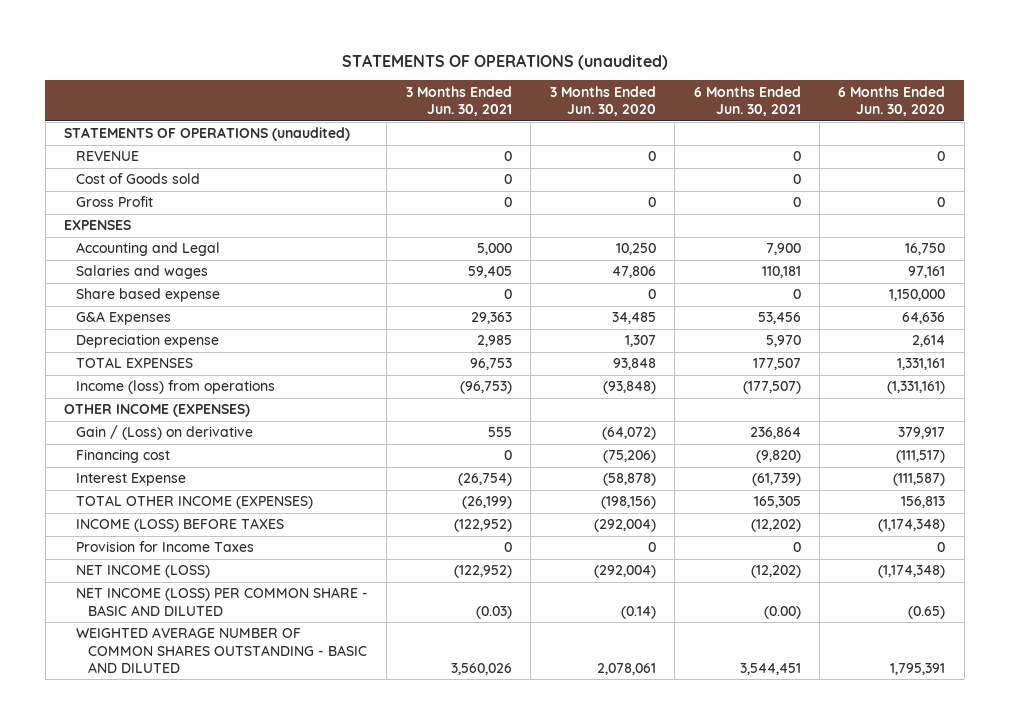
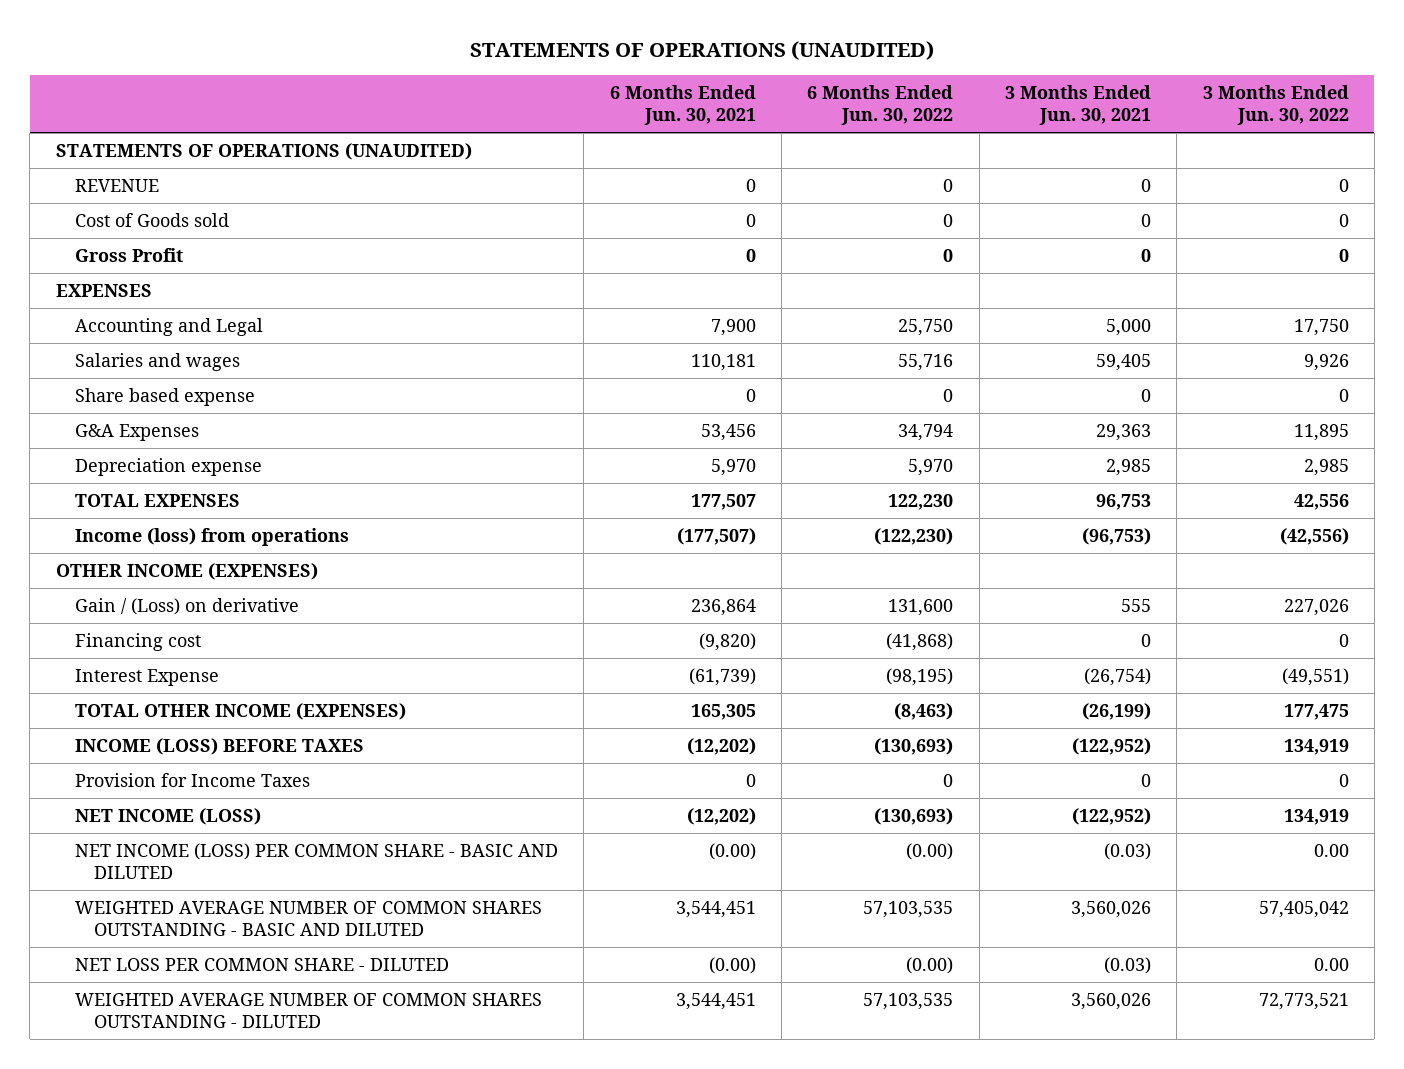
- STATEMENTS OF OPERATIONS (unaudited)
+ STATEMENTS OF OPERATIONS (UNAUDITED)
- | 3 Months Ended Jun. 30, 2021 | 3 Months Ended Jun. 30, 2020 | 6 Months Ended Jun. 30, 2021 | 6 Months Ended Jun. 30, 2020
+ | 6 Months Ended Jun. 30, 2021 | 6 Months Ended Jun. 30, 2022 | 3 Months Ended Jun. 30, 2021 | 3 Months Ended Jun. 30, 2022
- STATEMENTS OF OPERATIONS (unaudited)
+ STATEMENTS OF OPERATIONS (UNAUDITED)
+ NET LOSS PER COMMON SHARE - DILUTED | (0.00) | (0.00) | (0.03) | 0.00
+ WEIGHTED AVERAGE NUMBER OF COMMON SHARES OUTSTANDING - DILUTED | 3,544,451 | 57,103,535 | 3,560,026 | 72,773,521

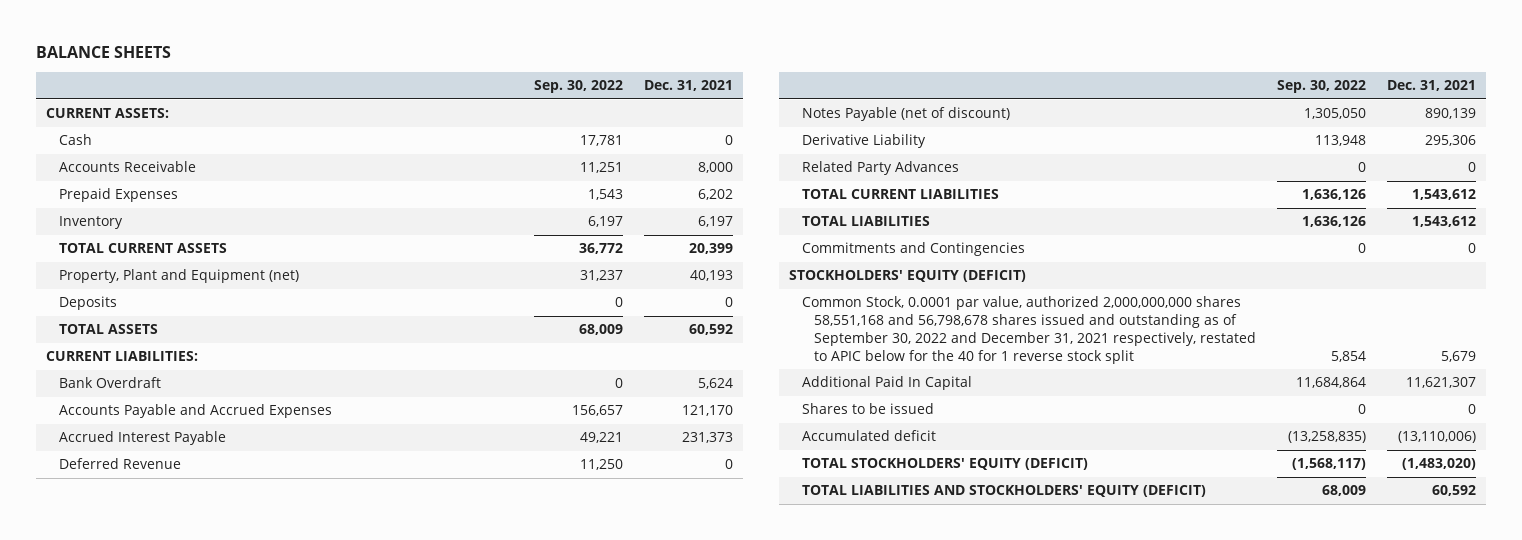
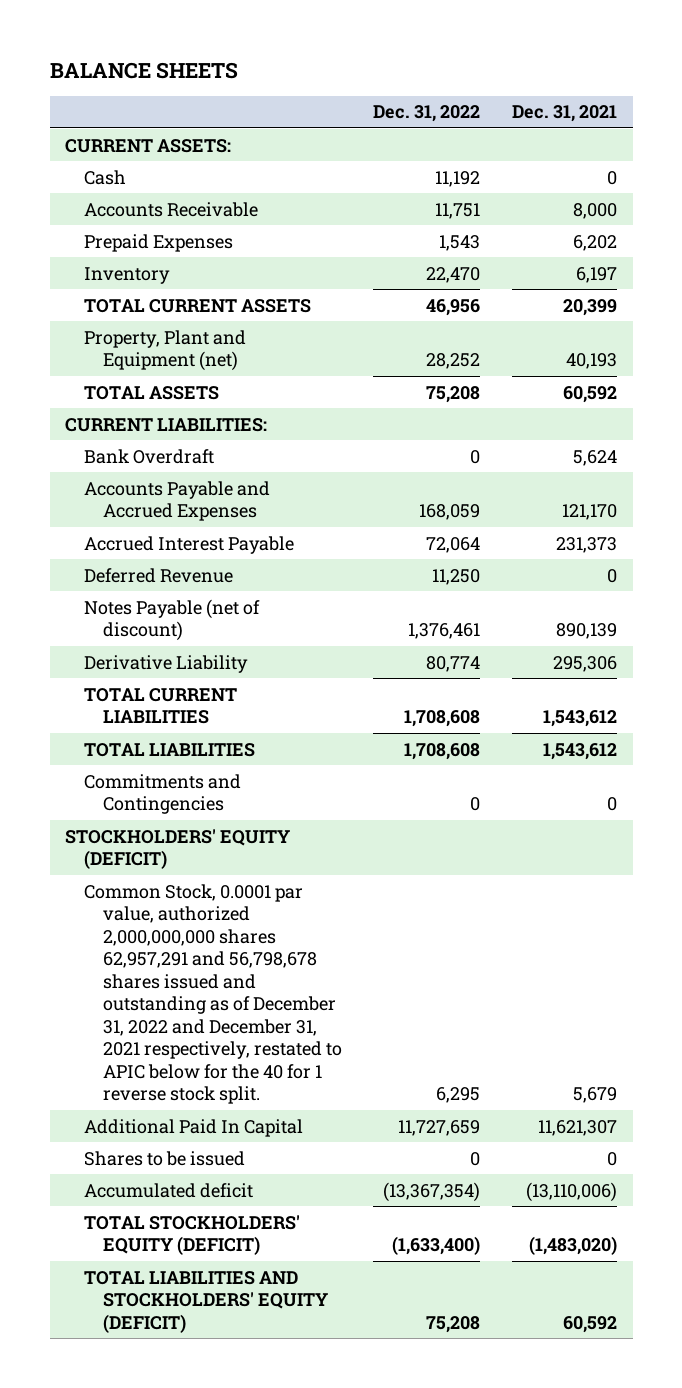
- | Sep. 30, 2022 | Dec. 31, 2021
+ | Dec. 31, 2022 | Dec. 31, 2021
- Deposits | 0 | 0
- Related Party Advances | 0 | 0
- Common Stock, 0.0001 par value, authorized 2,000,000,000 shares 58,551,168 and 56,798,678 shares issued and outstanding as of September 30, 2022 and December 31, 2021 respectively, restated to APIC below for the 40 for 1 reverse stock split | 5,854 | 5,679
+ Common Stock, 0.0001 par value, authorized 2,000,000,000 shares 62,957,291 and 56,798,678 shares issued and outstanding as of December 31, 2022 and December 31, 2021 respectively, restated to APIC below for the 40 for 1 reverse stock split. | 6,295 | 5,679

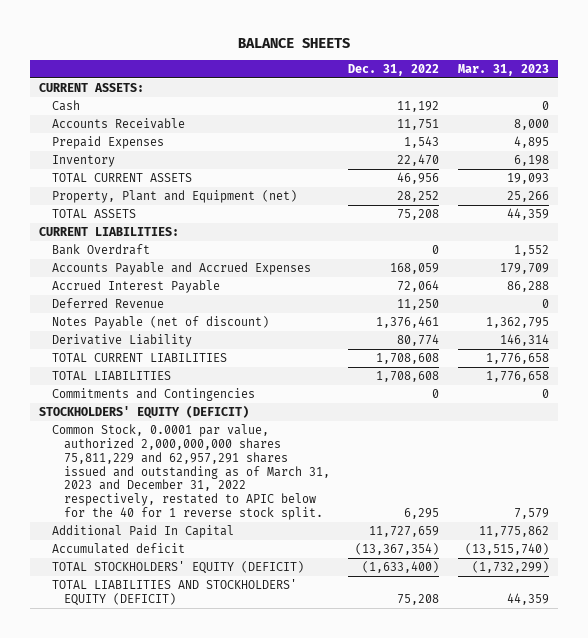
- | Dec. 31, 2022 | Dec. 31, 2021
+ | Dec. 31, 2022 | Mar. 31, 2023
- Common Stock, 0.0001 par value, authorized 2,000,000,000 shares 62,957,291 and 56,798,678 shares issued and outstanding as of December 31, 2022 and December 31, 2021 respectively, restated to APIC below for the 40 for 1 reverse stock split. | 6,295 | 5,679
+ Common Stock, 0.0001 par value, authorized 2,000,000,000 shares 75,811,229 and 62,957,291 shares issued and outstanding as of March 31, 2023 and December 31, 2022 respectively, restated to APIC below for the 40 for 1 reverse stock split. | 6,295 | 7,579
- Shares to be issued | 0 | 0

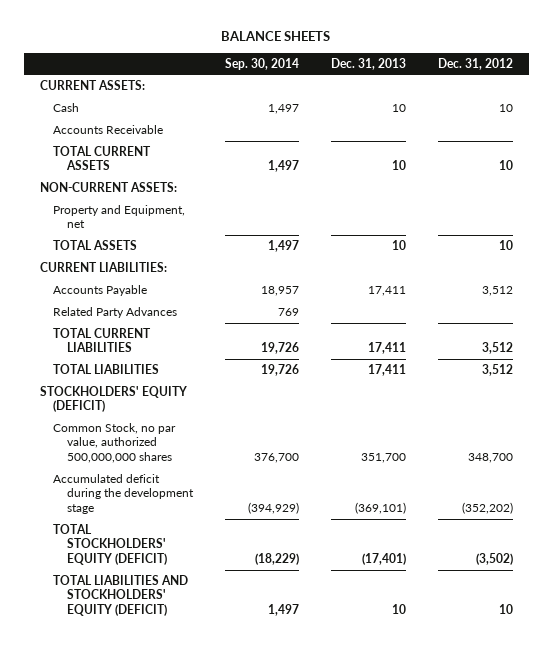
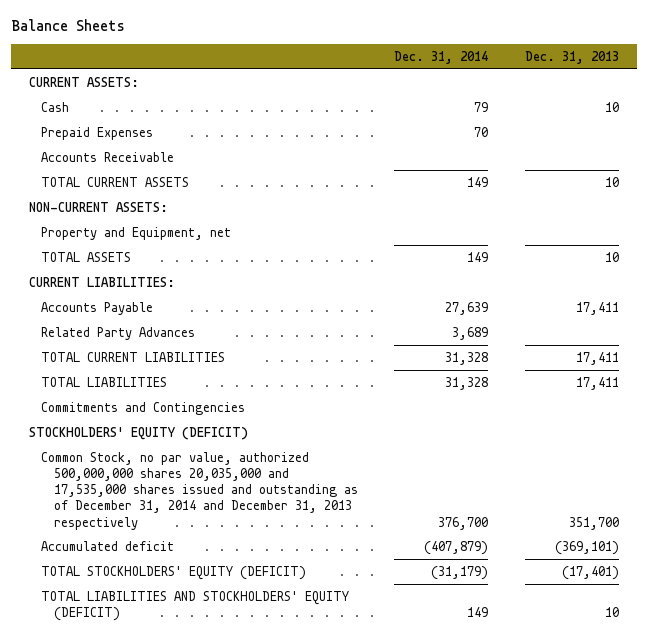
- BALANCE SHEETS
+ Balance Sheets
- | Sep. 30, 2014 | Dec. 31, 2013 | Dec. 31, 2012
+ | Dec. 31, 2014 | Dec. 31, 2013
+ Prepaid Expenses | 70 |
+ Commitments and Contingencies
- Common Stock, no par value, authorized 500,000,000 shares | 376,700 | 351,700 | 348,700
- Accumulated deficit during the development stage | (394,929) | (369,101) | (352,202)
+ Common Stock, no par value, authorized 500,000,000 shares 20,035,000 and 17,535,000 shares issued and outstanding as of December 31, 2014 and December 31, 2013 respectively | 376,700 | 351,700
+ Accumulated deficit | (407,879) | (369,101)

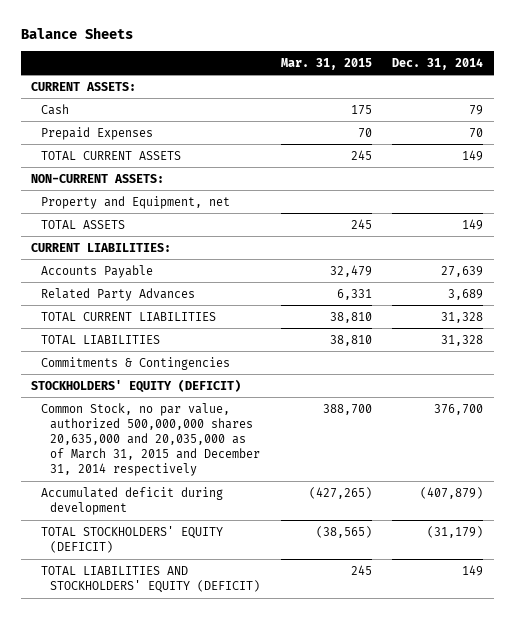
- | Dec. 31, 2014 | Dec. 31, 2013
+ | Mar. 31, 2015 | Dec. 31, 2014
- Accounts Receivable
- Commitments and Contingencies
+ Commitments & Contingencies
- Common Stock, no par value, authorized 500,000,000 shares 20,035,000 and 17,535,000 shares issued and outstanding as of December 31, 2014 and December 31, 2013 respectively | 376,700 | 351,700
- Accumulated deficit | (407,879) | (369,101)
+ Common Stock, no par value, authorized 500,000,000 shares 20,635,000 and 20,035,000 as of March 31, 2015 and December 31, 2014 respectively | 388,700 | 376,700
+ Accumulated deficit during development | (427,265) | (407,879)

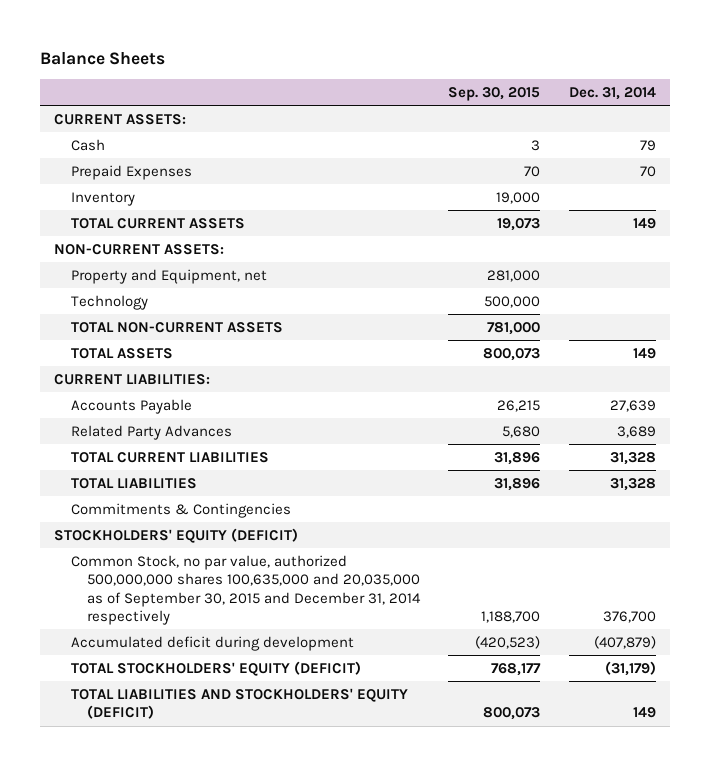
- | Mar. 31, 2015 | Dec. 31, 2014
+ | Sep. 30, 2015 | Dec. 31, 2014
+ Inventory | 19,000 |
+ Technology | 500,000 |
+ TOTAL NON-CURRENT ASSETS | 781,000 |
- Common Stock, no par value, authorized 500,000,000 shares 20,635,000 and 20,035,000 as of March 31, 2015 and December 31, 2014 respectively | 388,700 | 376,700
+ Common Stock, no par value, authorized 500,000,000 shares 100,635,000 and 20,035,000 as of September 30, 2015 and December 31, 2014 respectively | 1,188,700 | 376,700

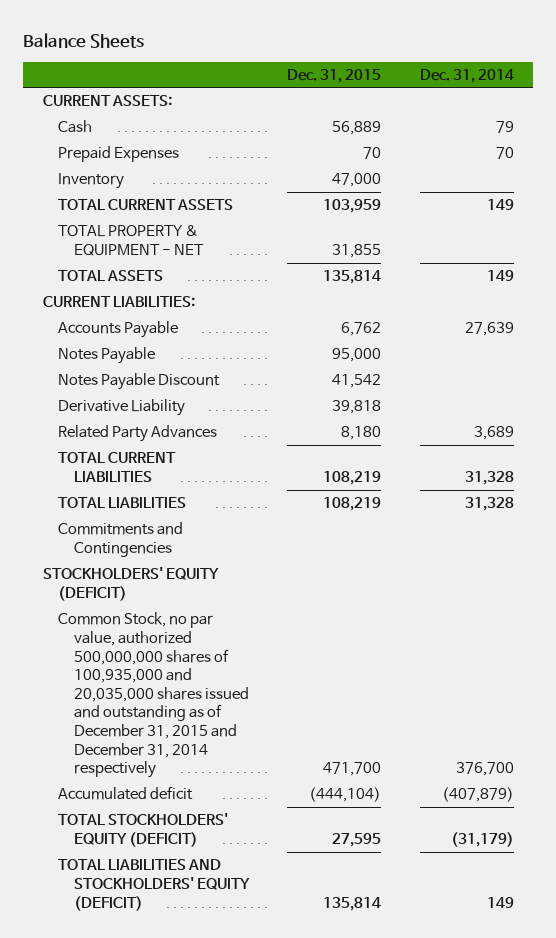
- | Sep. 30, 2015 | Dec. 31, 2014
+ | Dec. 31, 2015 | Dec. 31, 2014
- NON-CURRENT ASSETS:
- Property and Equipment, net | 281,000 |
- Technology | 500,000 |
- TOTAL NON-CURRENT ASSETS | 781,000 |
+ TOTAL PROPERTY & EQUIPMENT - NET | 31,855 |
+ Notes Payable | 95,000 |
+ Notes Payable Discount | 41,542 |
+ Derivative Liability | 39,818 |
- Commitments & Contingencies
+ Commitments and Contingencies
- Common Stock, no par value, authorized 500,000,000 shares 100,635,000 and 20,035,000 as of September 30, 2015 and December 31, 2014 respectively | 1,188,700 | 376,700
- Accumulated deficit during development | (420,523) | (407,879)
+ Common Stock, no par value, authorized 500,000,000 shares of 100,935,000 and 20,035,000 shares issued and outstanding as of December 31, 2015 and December 31, 2014 respectively | 471,700 | 376,700
+ Accumulated deficit | (444,104) | (407,879)

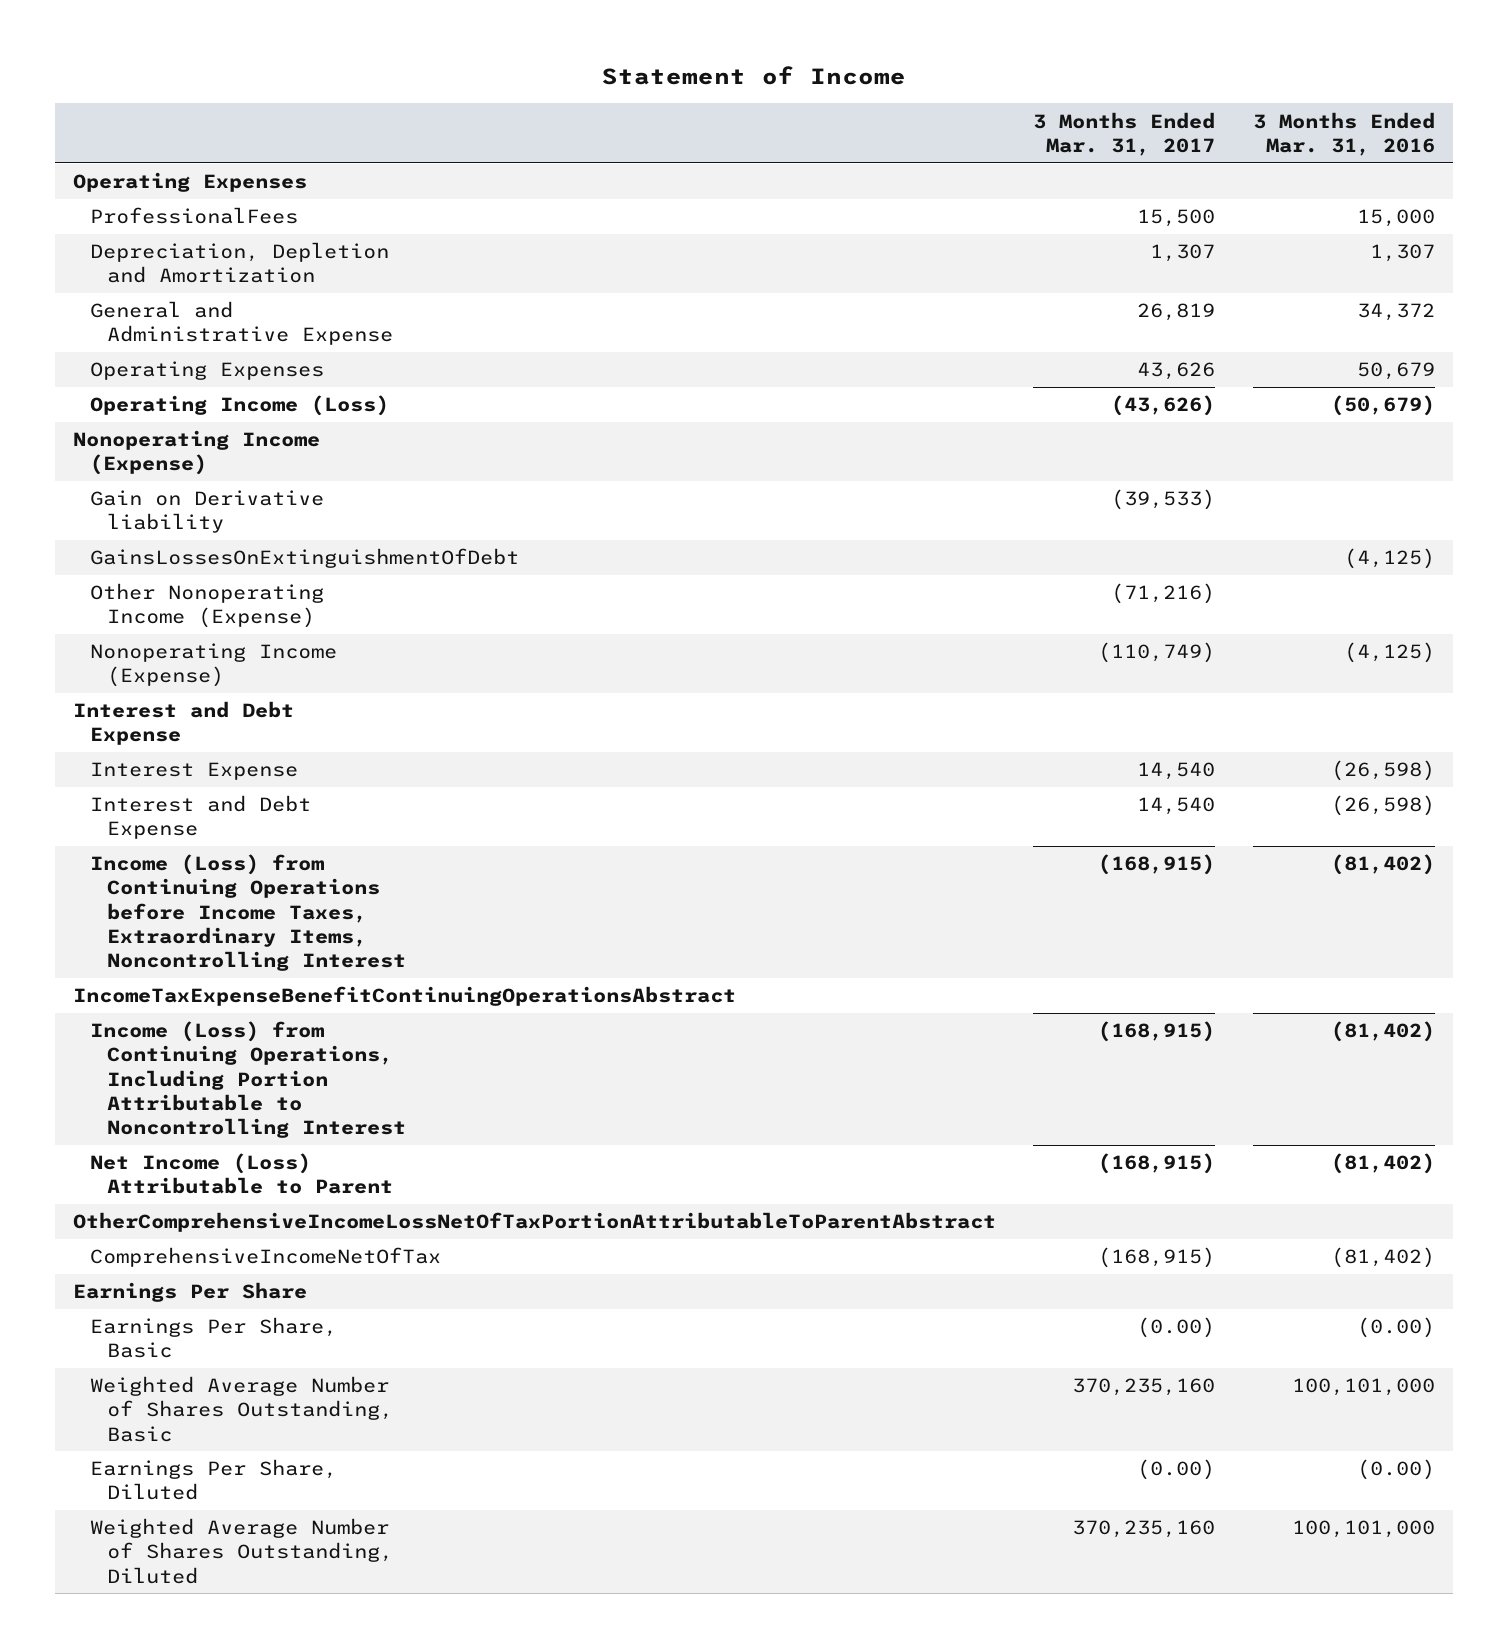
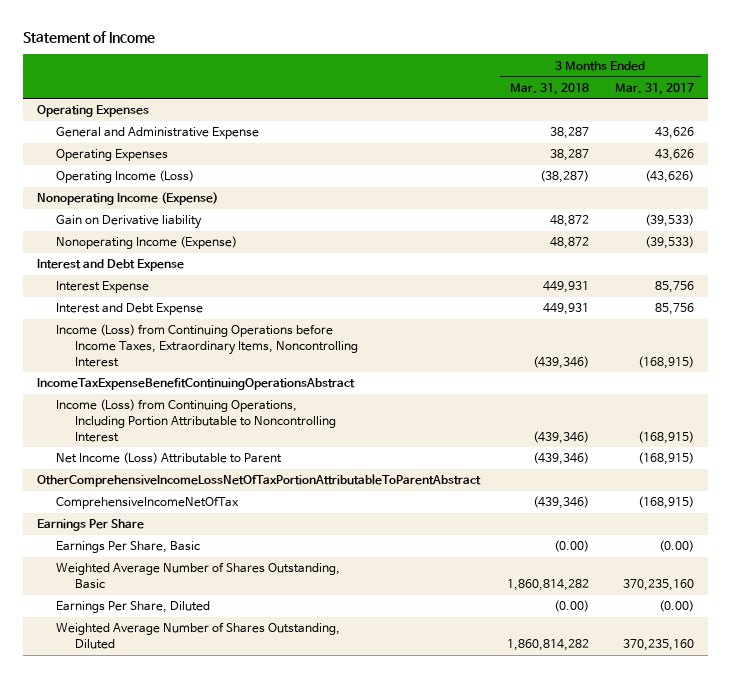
- | 3 Months Ended Mar. 31, 2017 | 3 Months Ended Mar. 31, 2016
+ | 3 Months Ended Mar. 31, 2018 | 3 Months Ended Mar. 31, 2017
- ProfessionalFees | 15,500 | 15,000
- Depreciation, Depletion and Amortization | 1,307 | 1,307
- General and Administrative Expense | 26,819 | 34,372
+ General and Administrative Expense | 38,287 | 43,626
- GainsLossesOnExtinguishmentOfDebt | | (4,125)
- Other Nonoperating Income (Expense) | (71,216) |
- Nonoperating Income (Expense) | (110,749) | (4,125)
+ Nonoperating Income (Expense) | 48,872 | (39,533)
- Interest Expense | 14,540 | (26,598)
- Interest and Debt Expense | 14,540 | (26,598)
+ Interest Expense | 449,931 | 85,756
+ Interest and Debt Expense | 449,931 | 85,756

